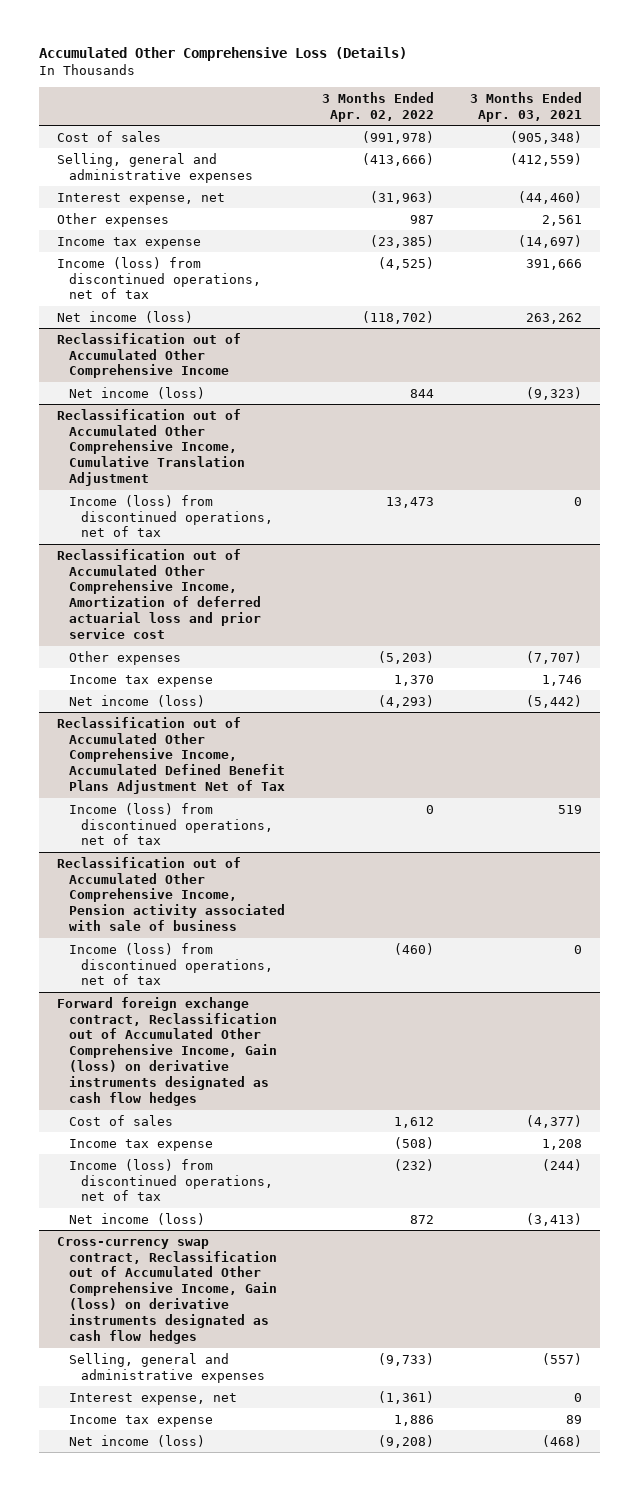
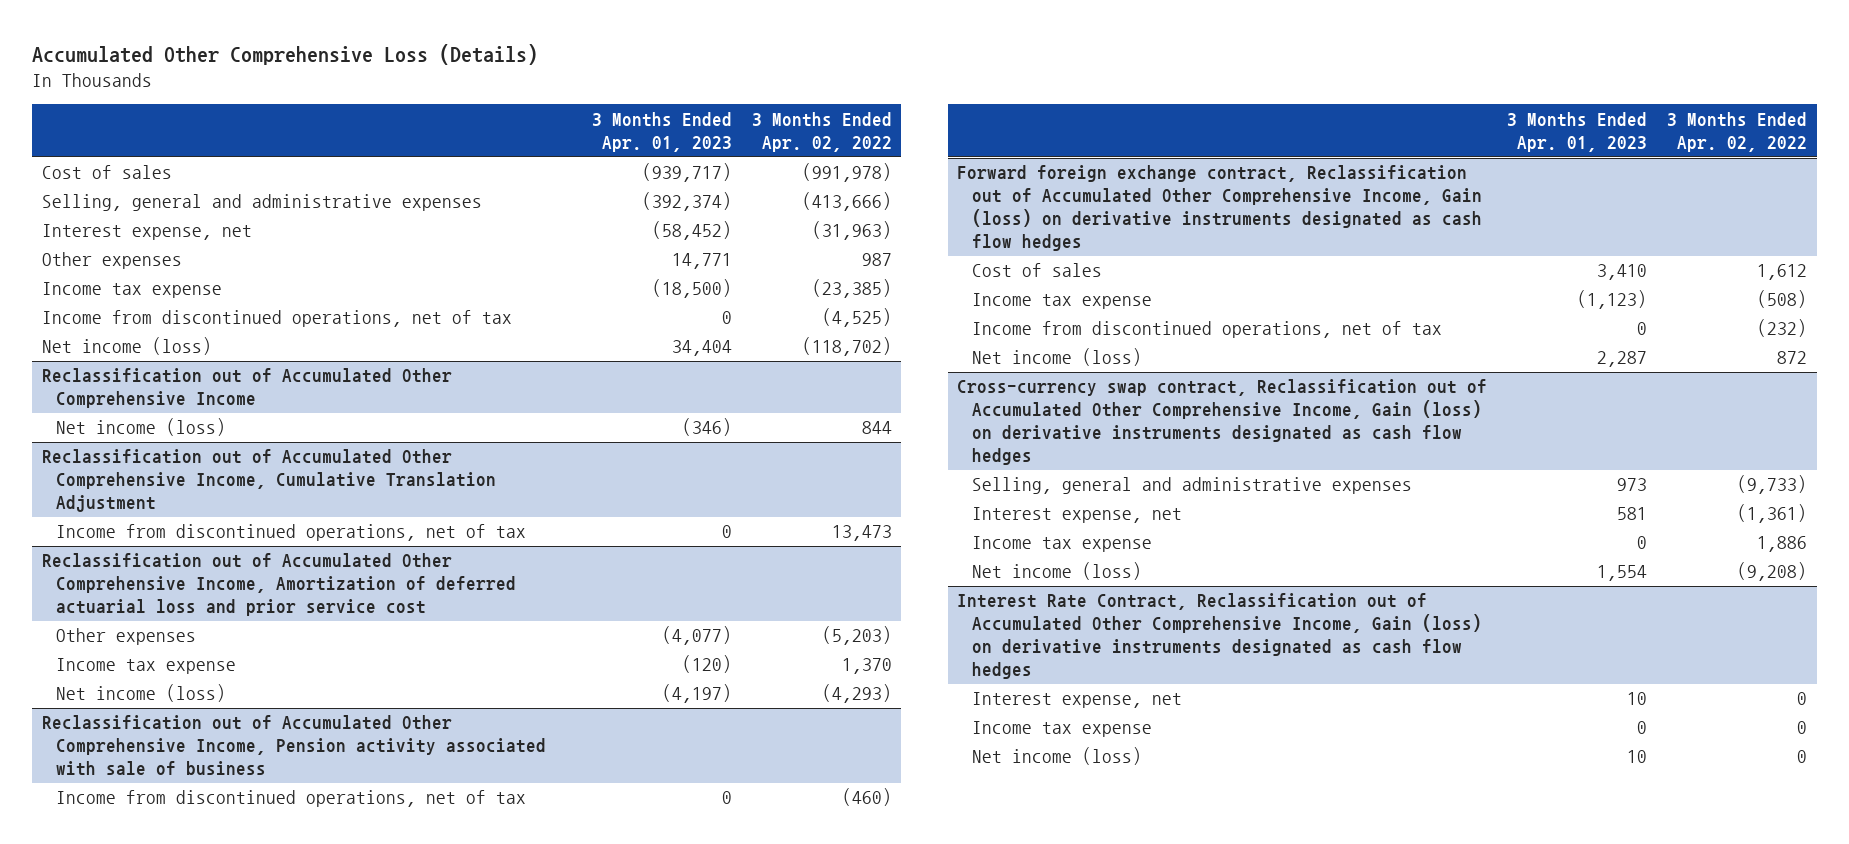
- | 3 Months Ended Apr. 02, 2022 | 3 Months Ended Apr. 03, 2021
+ | 3 Months Ended Apr. 01, 2023 | 3 Months Ended Apr. 02, 2022
- Income (loss) from discontinued operations, net of tax | (4,525) | 391,666
+ Income from discontinued operations, net of tax | 0 | (4,525)
@ Reclassification out of Accumulated Other Comprehensive Income, Cumulative Translation Adjustment
- Income (loss) from discontinued operations, net of tax | 13,473 | 0
+ Income from discontinued operations, net of tax | 0 | 13,473
- Reclassification out of Accumulated Other Comprehensive Income, Accumulated Defined Benefit Plans Adjustment Net of Tax
- Income (loss) from discontinued operations, net of tax | 0 | 519
@ Reclassification out of Accumulated Other Comprehensive Income, Pension activity associated with sale of business
- Income (loss) from discontinued operations, net of tax | (460) | 0
+ Income from discontinued operations, net of tax | 0 | (460)
@ Forward foreign exchange contract, Reclassification out of Accumulated Other Comprehensive Income, Gain (loss) on derivative instruments designated as cash flow hedges
- Income (loss) from discontinued operations, net of tax | (232) | (244)
+ Income from discontinued operations, net of tax | 0 | (232)
+ Interest Rate Contract, Reclassification out of Accumulated Other Comprehensive Income, Gain (loss) on derivative instruments designated as cash flow hedges
+ Interest expense, net | 10 | 0
+ Income tax expense | 0 | 0
+ Net income (loss) | 10 | 0

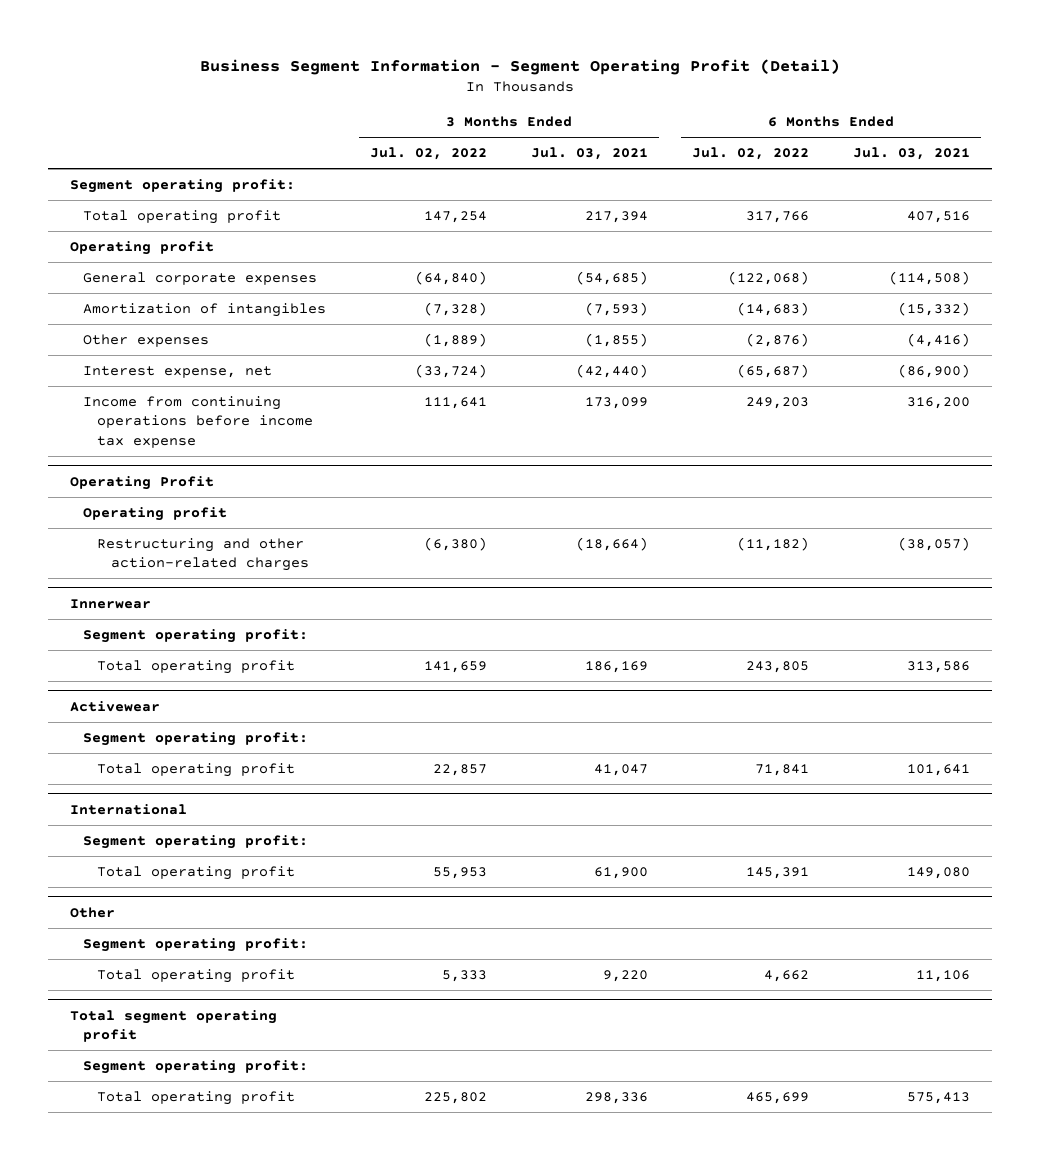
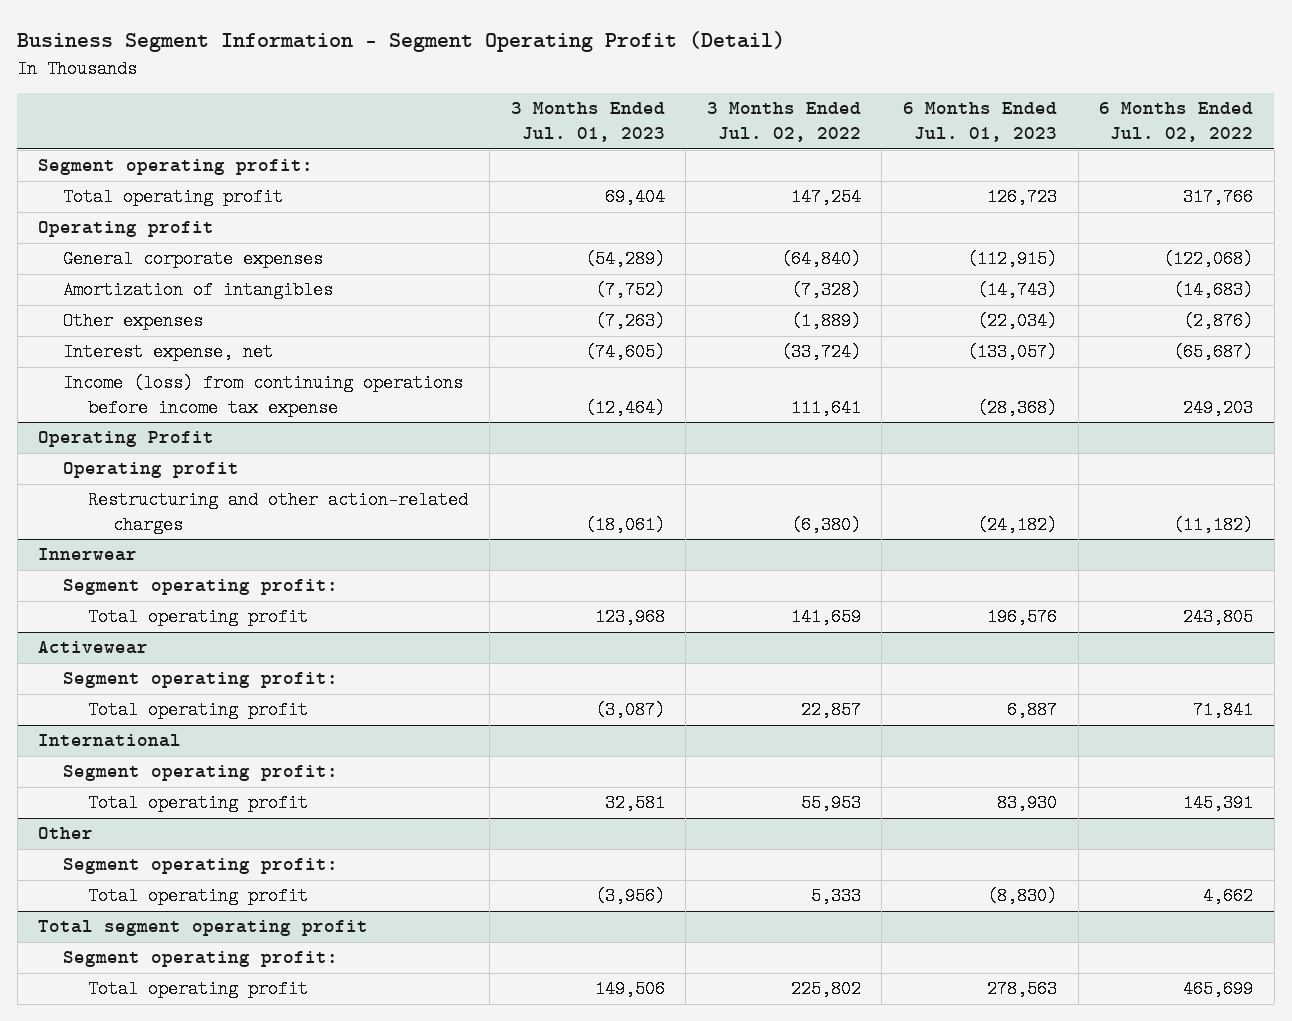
- | 3 Months Ended Jul. 02, 2022 | 3 Months Ended Jul. 03, 2021 | 6 Months Ended Jul. 02, 2022 | 6 Months Ended Jul. 03, 2021
+ | 3 Months Ended Jul. 01, 2023 | 3 Months Ended Jul. 02, 2022 | 6 Months Ended Jul. 01, 2023 | 6 Months Ended Jul. 02, 2022
- Income from continuing operations before income tax expense | 111,641 | 173,099 | 249,203 | 316,200
+ Income (loss) from continuing operations before income tax expense | (12,464) | 111,641 | (28,368) | 249,203

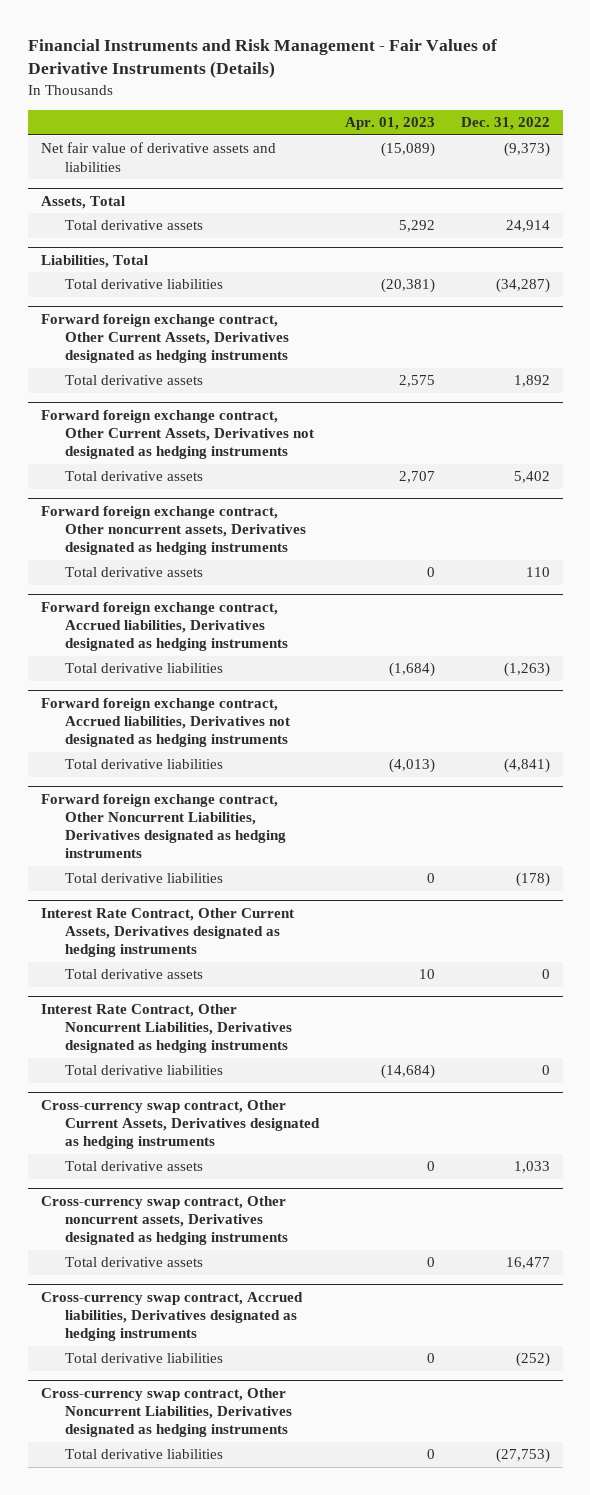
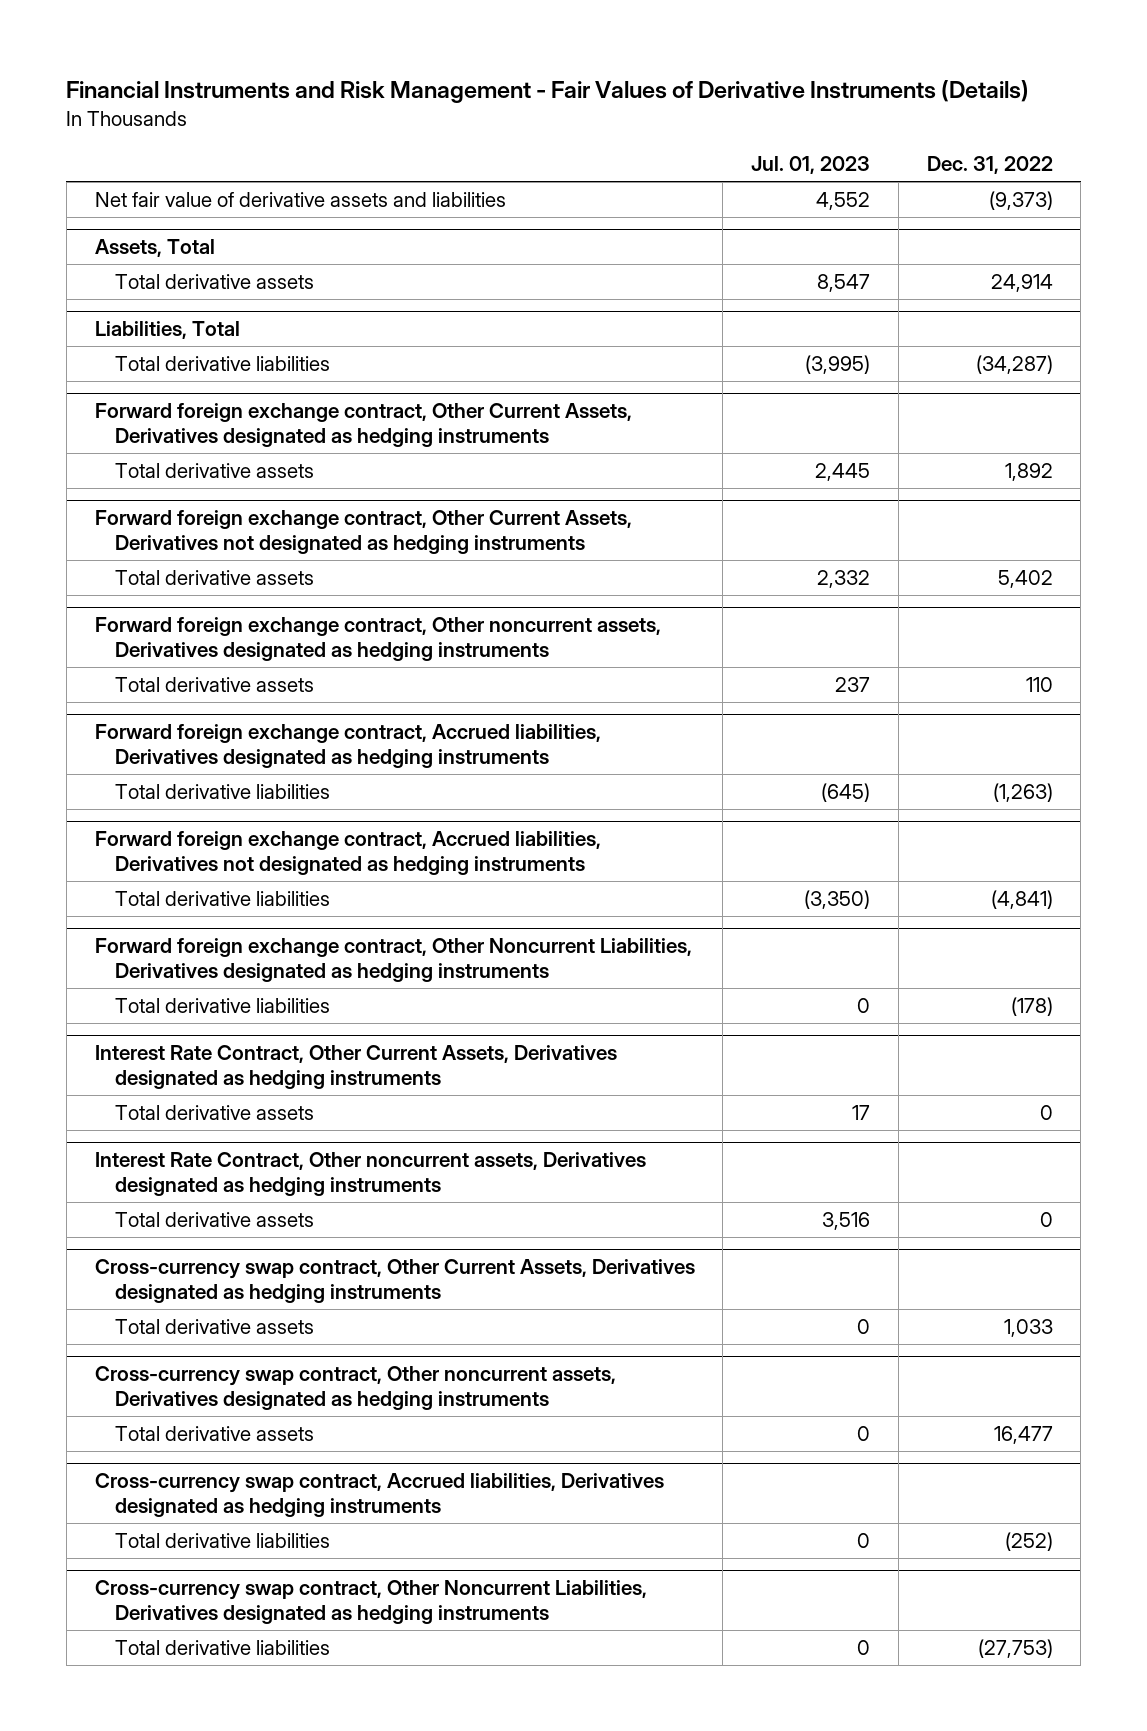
- | Apr. 01, 2023 | Dec. 31, 2022
+ | Jul. 01, 2023 | Dec. 31, 2022
- Interest Rate Contract, Other Noncurrent Liabilities, Derivatives designated as hedging instruments
- Total derivative liabilities | (14,684) | 0
+ Interest Rate Contract, Other noncurrent assets, Derivatives designated as hedging instruments
+ Total derivative assets | 3,516 | 0

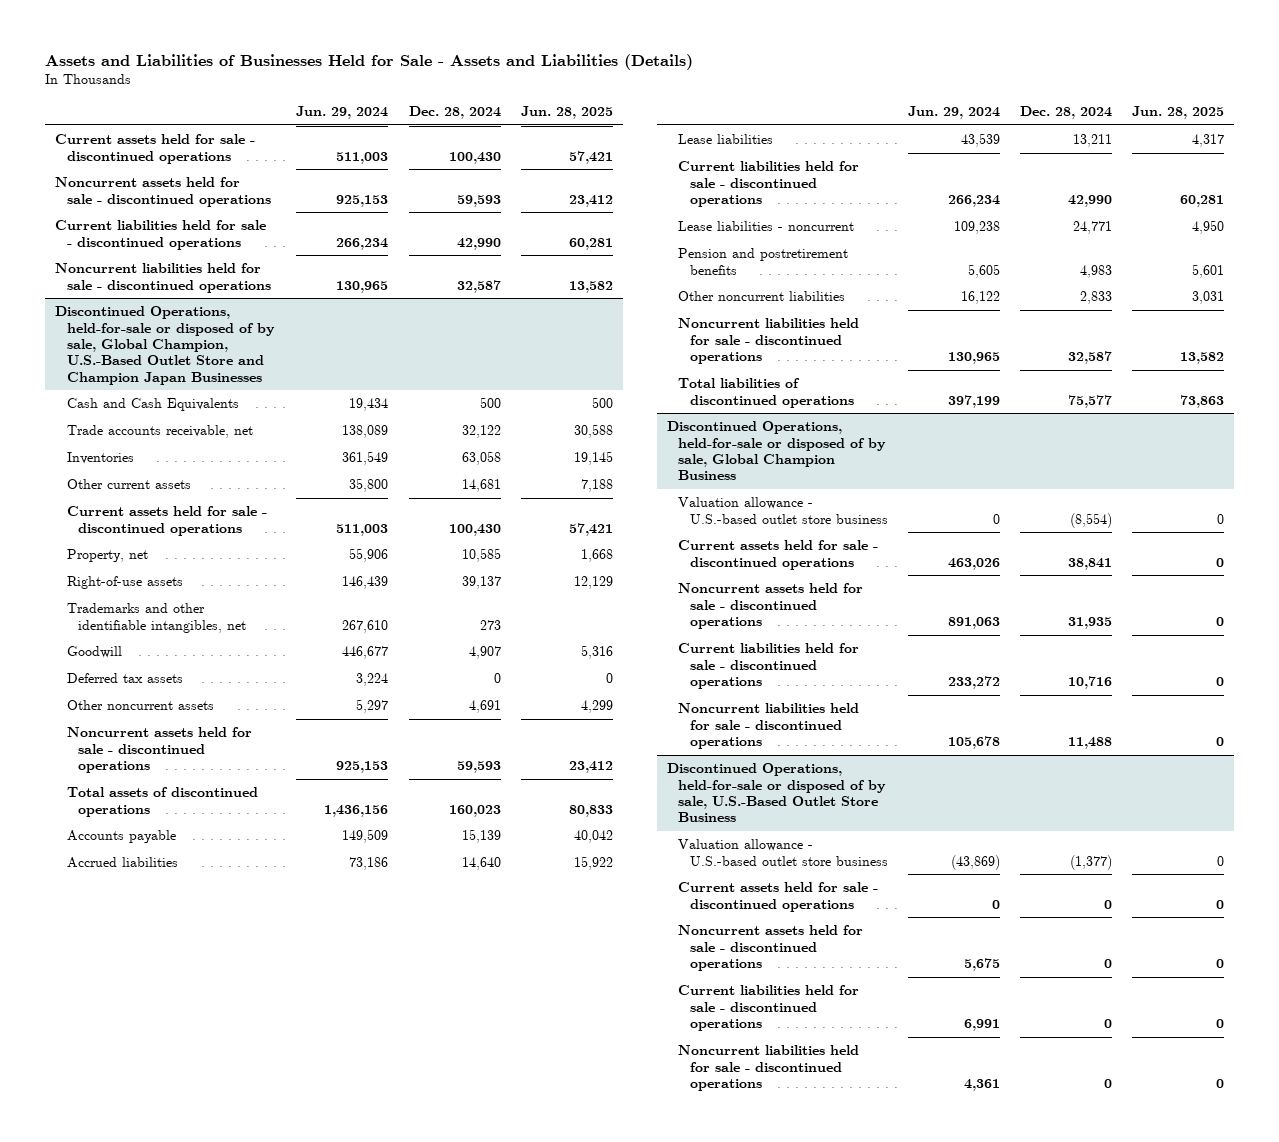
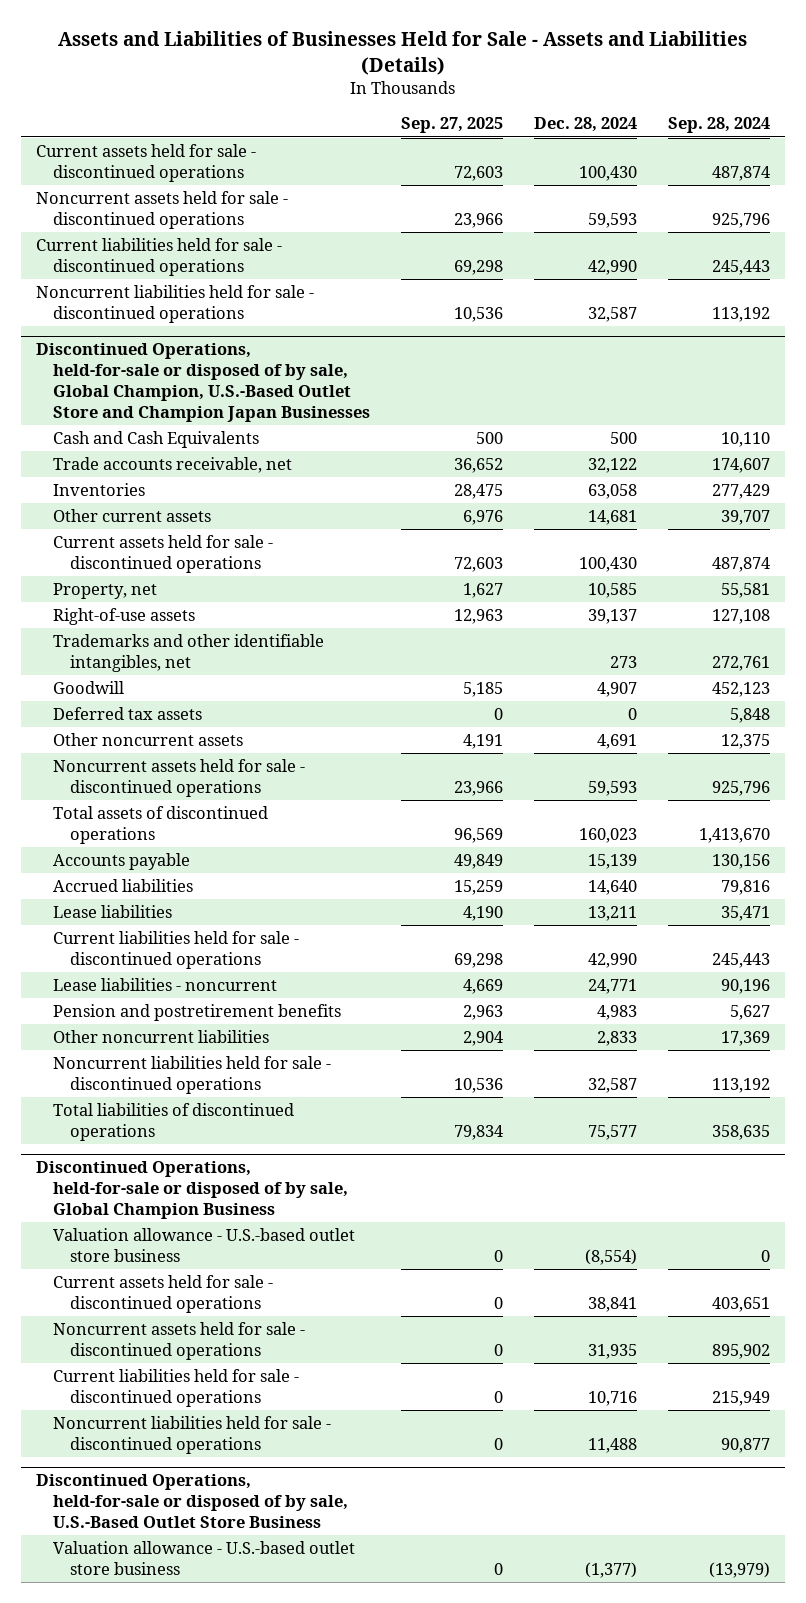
- | Jun. 29, 2024 | Dec. 28, 2024 | Jun. 28, 2025
+ | Sep. 27, 2025 | Dec. 28, 2024 | Sep. 28, 2024
@ Discontinued Operations, held-for-sale or disposed of by sale, U.S.-Based Outlet Store Business
- Current assets held for sale - discontinued operations | 0 | 0 | 0
- Noncurrent assets held for sale - discontinued operations | 5,675 | 0 | 0
- Current liabilities held for sale - discontinued operations | 6,991 | 0 | 0
- Noncurrent liabilities held for sale - discontinued operations | 4,361 | 0 | 0

